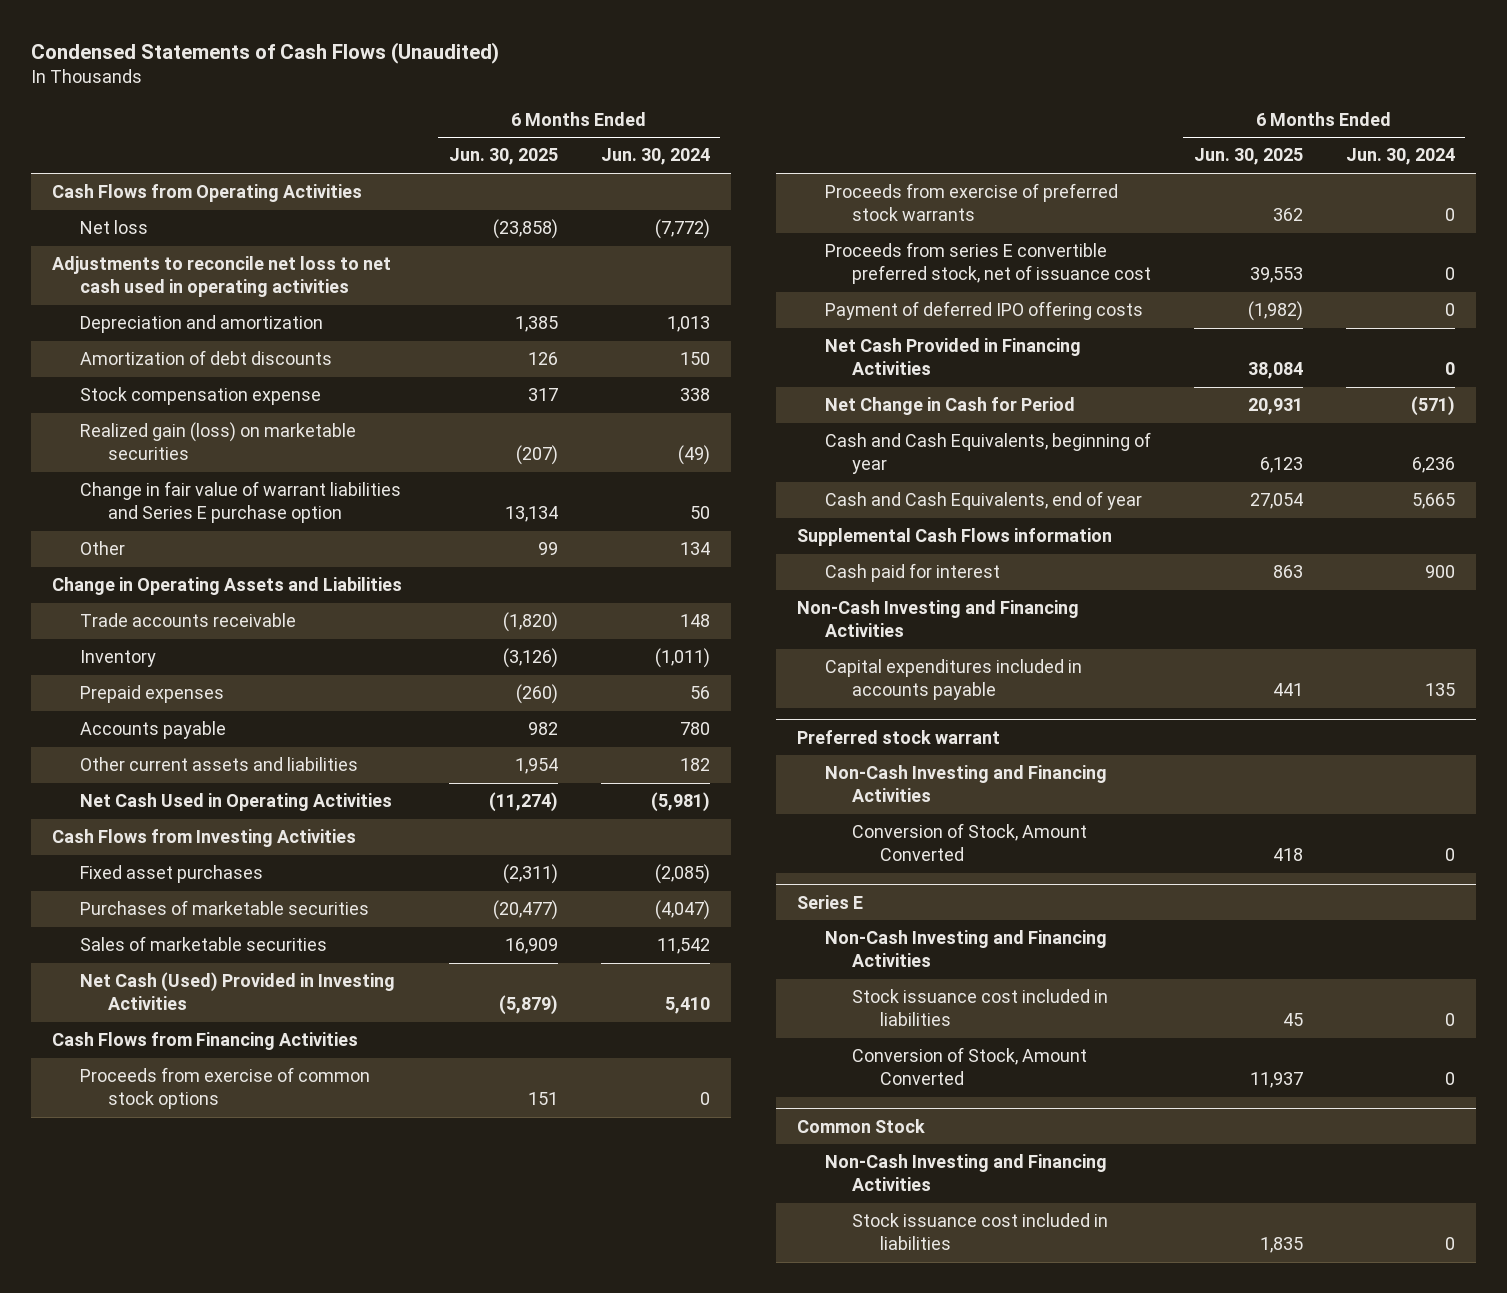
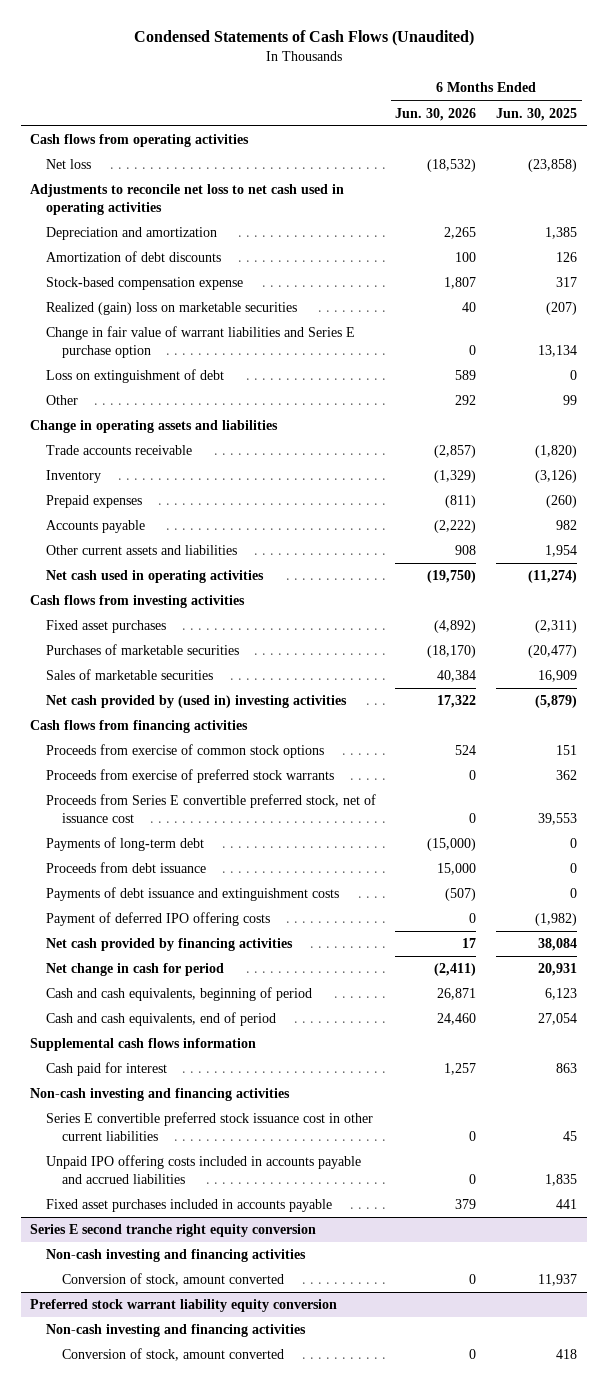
- | 6 Months Ended Jun. 30, 2025 | 6 Months Ended Jun. 30, 2024
+ | 6 Months Ended Jun. 30, 2026 | 6 Months Ended Jun. 30, 2025
- Cash Flows from Operating Activities
+ Cash flows from operating activities
- Stock compensation expense | 317 | 338
- Realized gain (loss) on marketable securities | (207) | (49)
+ Stock-based compensation expense | 1,807 | 317
+ Realized (gain) loss on marketable securities | 40 | (207)
+ Loss on extinguishment of debt | 589 | 0
- Change in Operating Assets and Liabilities
+ Change in operating assets and liabilities
- Net Cash Used in Operating Activities | (11,274) | (5,981)
- Cash Flows from Investing Activities
+ Net cash used in operating activities | (19,750) | (11,274)
+ Cash flows from investing activities
- Net Cash (Used) Provided in Investing Activities | (5,879) | 5,410
- Cash Flows from Financing Activities
+ Net cash provided by (used in) investing activities | 17,322 | (5,879)
+ Cash flows from financing activities
- Proceeds from series E convertible preferred stock, net of issuance cost | 39,553 | 0
+ Proceeds from Series E convertible preferred stock, net of issuance cost | 0 | 39,553
+ Payments of long-term debt | (15,000) | 0
+ Proceeds from debt issuance | 15,000 | 0
+ Payments of debt issuance and extinguishment costs | (507) | 0
- Net Cash Provided in Financing Activities | 38,084 | 0
- Net Change in Cash for Period | 20,931 | (571)
- Cash and Cash Equivalents, beginning of year | 6,123 | 6,236
- Cash and Cash Equivalents, end of year | 27,054 | 5,665
- Supplemental Cash Flows information
+ Net cash provided by financing activities | 17 | 38,084
+ Net change in cash for period | (2,411) | 20,931
+ Cash and cash equivalents, beginning of period | 26,871 | 6,123
+ Cash and cash equivalents, end of period | 24,460 | 27,054
+ Supplemental cash flows information
- Non-Cash Investing and Financing Activities
- Capital expenditures included in accounts payable | 441 | 135
- Preferred stock warrant
- Non-Cash Investing and Financing Activities
- Conversion of Stock, Amount Converted | 418 | 0
- Series E
- Non-Cash Investing and Financing Activities
- Stock issuance cost included in liabilities | 45 | 0
- Conversion of Stock, Amount Converted | 11,937 | 0
- Common Stock
- Non-Cash Investing and Financing Activities
- Stock issuance cost included in liabilities | 1,835 | 0
+ Non-cash investing and financing activities
+ Series E convertible preferred stock issuance cost in other current liabilities | 0 | 45
+ Unpaid IPO offering costs included in accounts payable and accrued liabilities | 0 | 1,835
+ Fixed asset purchases included in accounts payable | 379 | 441
+ Series E second tranche right equity conversion
+ Non-cash investing and financing activities
+ Conversion of stock, amount converted | 0 | 11,937
+ Preferred stock warrant liability equity conversion
+ Non-cash investing and financing activities
+ Conversion of stock, amount converted | 0 | 418

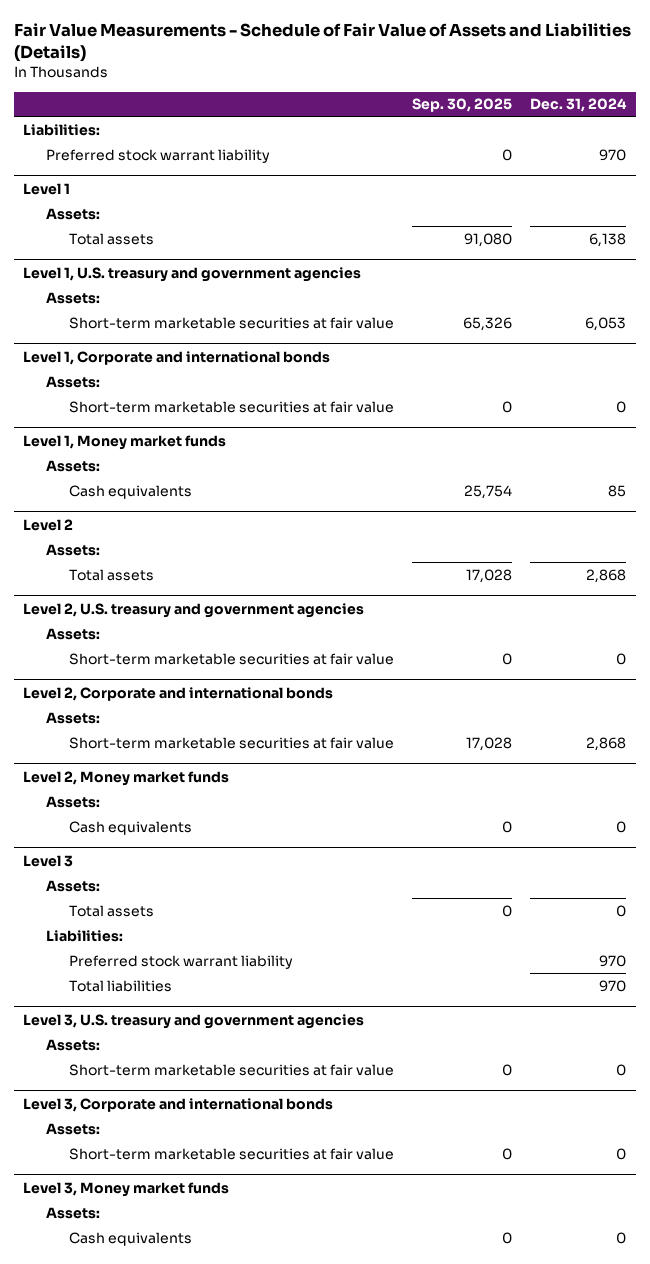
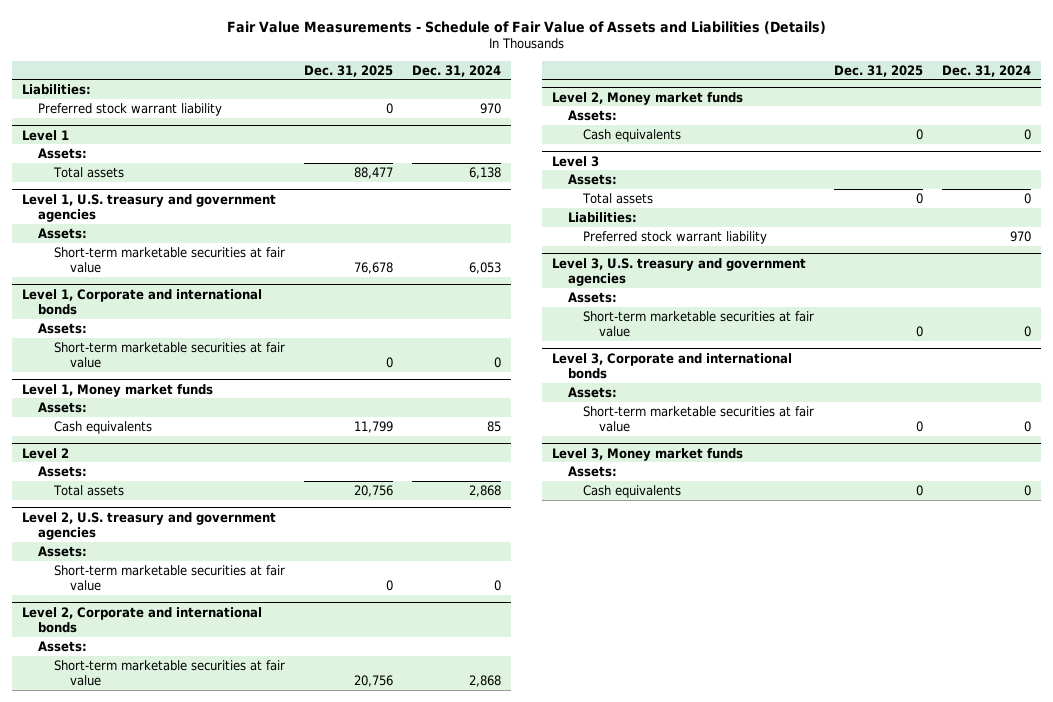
- | Sep. 30, 2025 | Dec. 31, 2024
+ | Dec. 31, 2025 | Dec. 31, 2024
@ Level 3
- Total liabilities | | 970

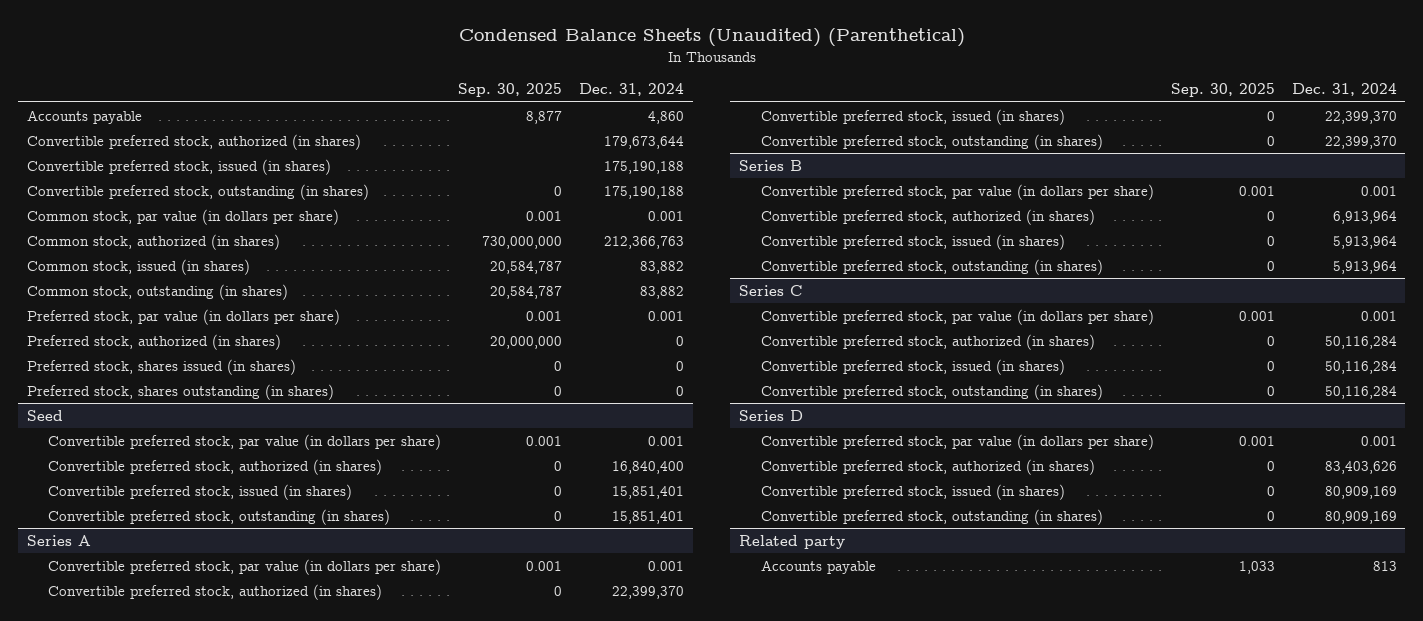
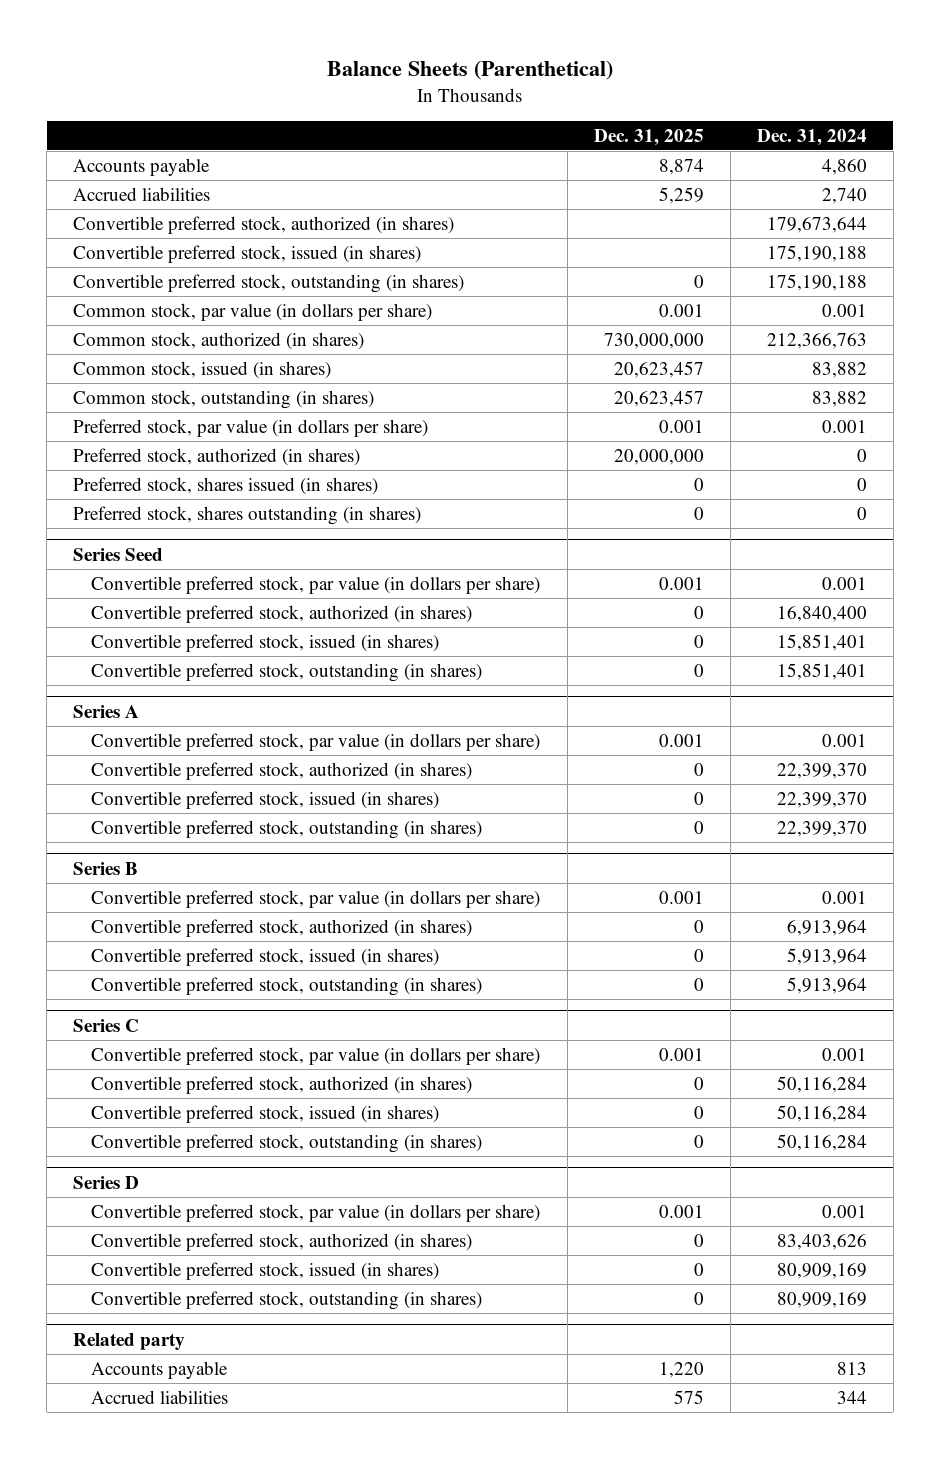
- Condensed Balance Sheets (Unaudited) (Parenthetical)
+ Balance Sheets (Parenthetical)
- | Sep. 30, 2025 | Dec. 31, 2024
+ | Dec. 31, 2025 | Dec. 31, 2024
+ Accrued liabilities | 5,259 | 2,740
- Seed
+ Series Seed
@ Related party
+ Accrued liabilities | 575 | 344

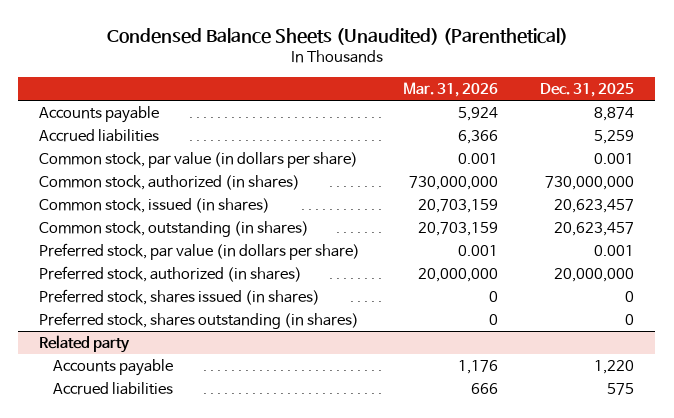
- Balance Sheets (Parenthetical)
+ Condensed Balance Sheets (Unaudited) (Parenthetical)
- | Dec. 31, 2025 | Dec. 31, 2024
+ | Mar. 31, 2026 | Dec. 31, 2025
- Convertible preferred stock, authorized (in shares) | | 179,673,644
- Convertible preferred stock, issued (in shares) | | 175,190,188
- Convertible preferred stock, outstanding (in shares) | 0 | 175,190,188
- Series Seed
- Convertible preferred stock, par value (in dollars per share) | 0.001 | 0.001
- Convertible preferred stock, authorized (in shares) | 0 | 16,840,400
- Convertible preferred stock, issued (in shares) | 0 | 15,851,401
- Convertible preferred stock, outstanding (in shares) | 0 | 15,851,401
- Series A
- Convertible preferred stock, par value (in dollars per share) | 0.001 | 0.001
- Convertible preferred stock, authorized (in shares) | 0 | 22,399,370
- Convertible preferred stock, issued (in shares) | 0 | 22,399,370
- Convertible preferred stock, outstanding (in shares) | 0 | 22,399,370
- Series B
- Convertible preferred stock, par value (in dollars per share) | 0.001 | 0.001
- Convertible preferred stock, authorized (in shares) | 0 | 6,913,964
- Convertible preferred stock, issued (in shares) | 0 | 5,913,964
- Convertible preferred stock, outstanding (in shares) | 0 | 5,913,964
- Series C
- Convertible preferred stock, par value (in dollars per share) | 0.001 | 0.001
- Convertible preferred stock, authorized (in shares) | 0 | 50,116,284
- Convertible preferred stock, issued (in shares) | 0 | 50,116,284
- Convertible preferred stock, outstanding (in shares) | 0 | 50,116,284
- Series D
- Convertible preferred stock, par value (in dollars per share) | 0.001 | 0.001
- Convertible preferred stock, authorized (in shares) | 0 | 83,403,626
- Convertible preferred stock, issued (in shares) | 0 | 80,909,169
- Convertible preferred stock, outstanding (in shares) | 0 | 80,909,169

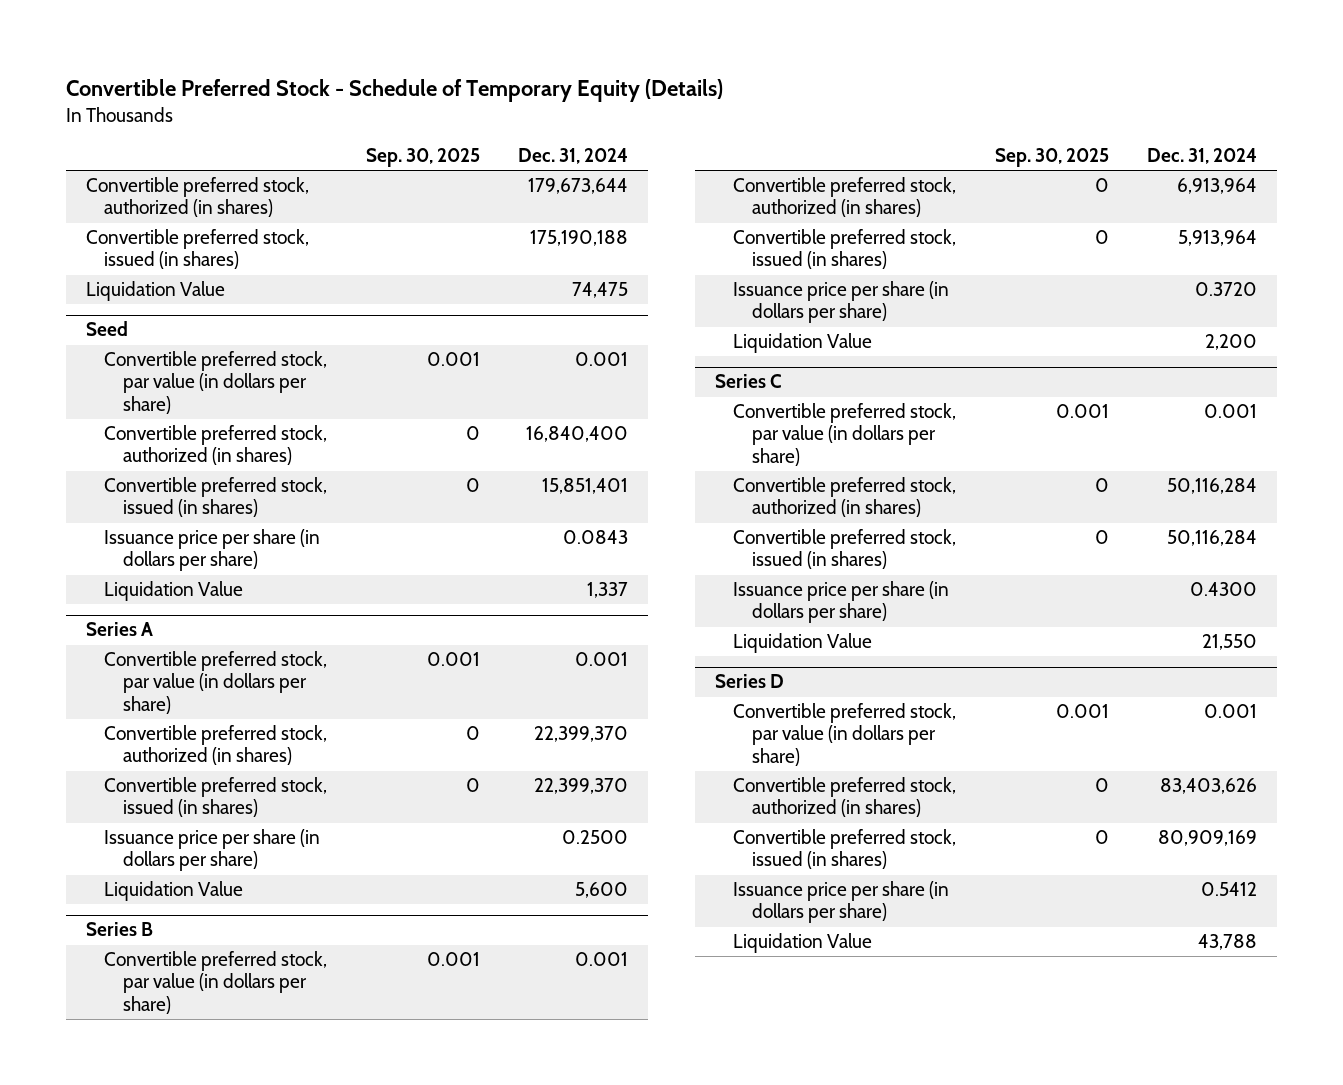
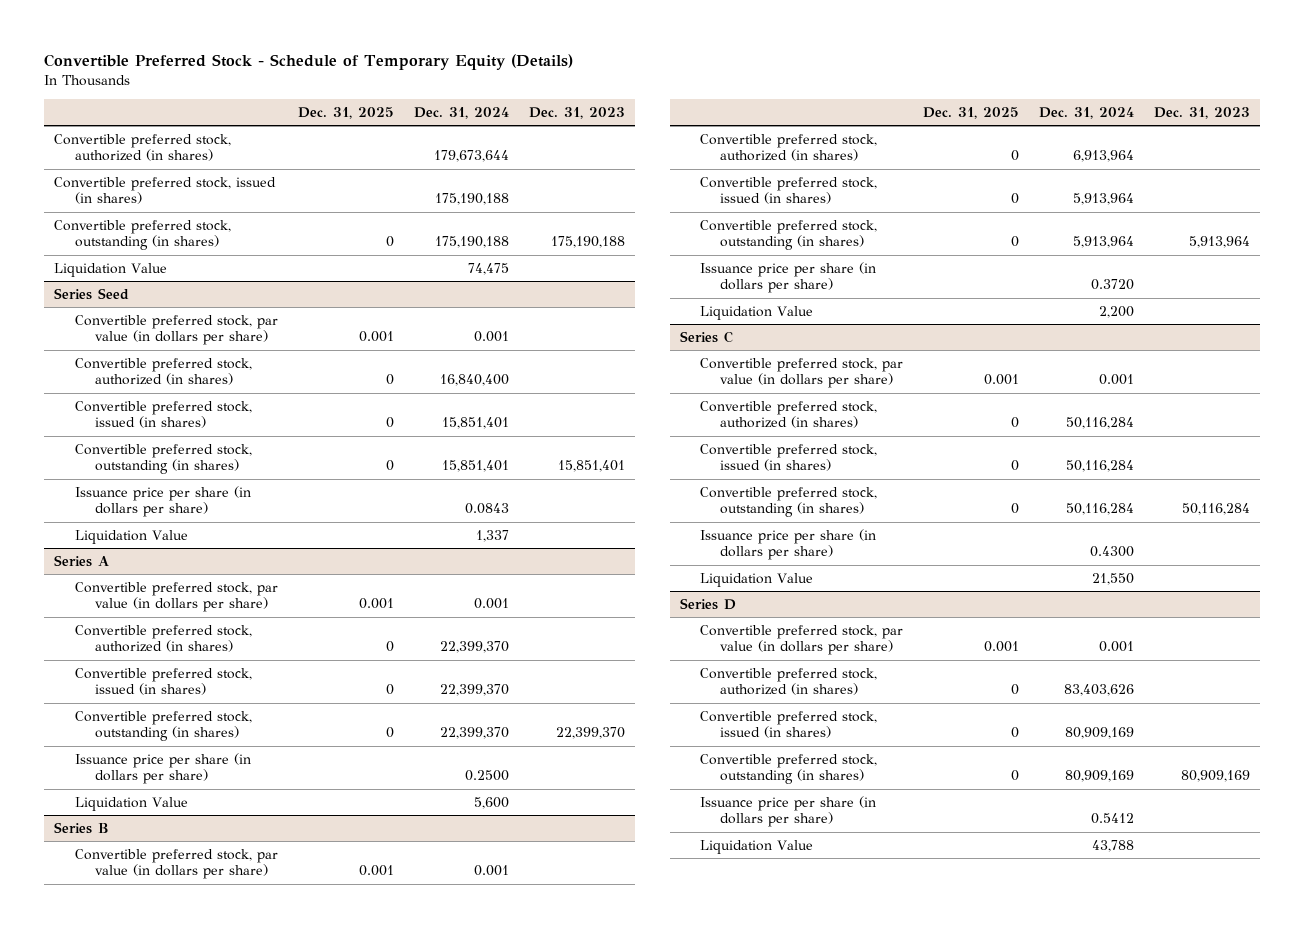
- | Sep. 30, 2025 | Dec. 31, 2024
+ | Dec. 31, 2025 | Dec. 31, 2024 | Dec. 31, 2023
+ Convertible preferred stock, outstanding (in shares) | 0 | 175,190,188 | 175,190,188
- Seed
+ Series Seed
+ Convertible preferred stock, outstanding (in shares) | 0 | 15,851,401 | 15,851,401
@ Series A
+ Convertible preferred stock, outstanding (in shares) | 0 | 22,399,370 | 22,399,370
@ Series B
+ Convertible preferred stock, outstanding (in shares) | 0 | 5,913,964 | 5,913,964
@ Series C
+ Convertible preferred stock, outstanding (in shares) | 0 | 50,116,284 | 50,116,284
@ Series D
+ Convertible preferred stock, outstanding (in shares) | 0 | 80,909,169 | 80,909,169

